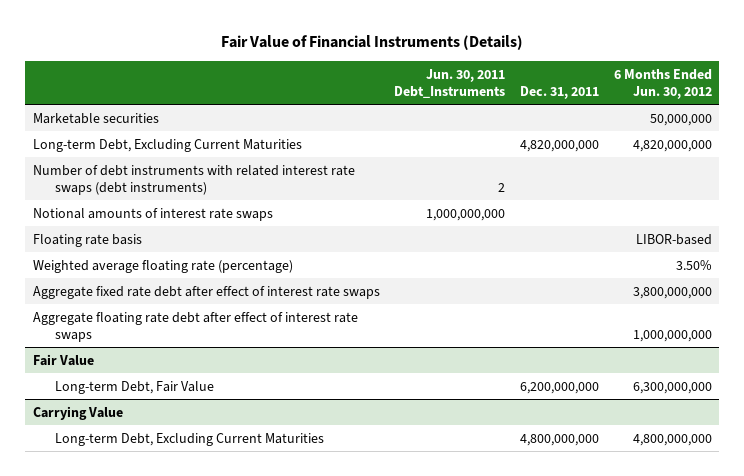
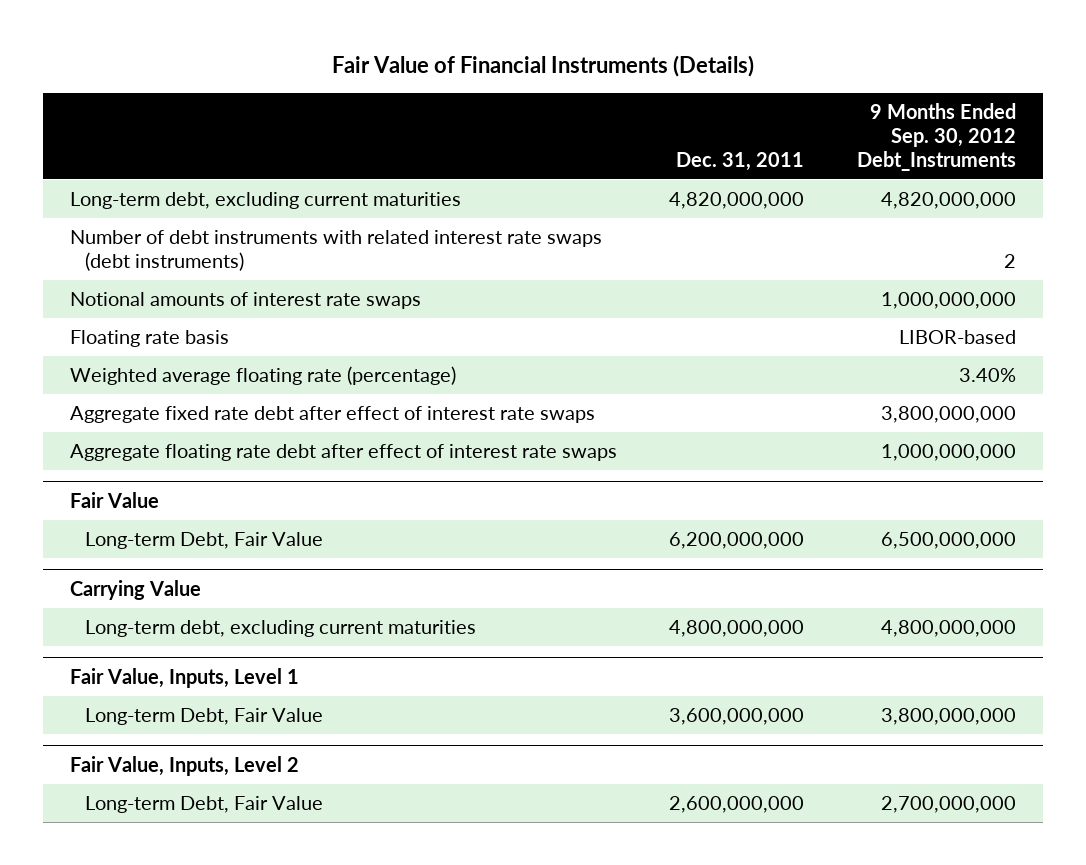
- | Jun. 30, 2011 Debt_Instruments | Dec. 31, 2011 | 6 Months Ended Jun. 30, 2012
+ | Dec. 31, 2011 | 9 Months Ended Sep. 30, 2012 Debt_Instruments
- Marketable securities | | | 50,000,000
- Long-term Debt, Excluding Current Maturities | | 4,820,000,000 | 4,820,000,000
+ Long-term debt, excluding current maturities | 4,820,000,000 | 4,820,000,000
@ Carrying Value
- Long-term Debt, Excluding Current Maturities | | 4,800,000,000 | 4,800,000,000
+ Long-term debt, excluding current maturities | 4,800,000,000 | 4,800,000,000
+ Fair Value, Inputs, Level 1
+ Long-term Debt, Fair Value | 3,600,000,000 | 3,800,000,000
+ Fair Value, Inputs, Level 2
+ Long-term Debt, Fair Value | 2,600,000,000 | 2,700,000,000

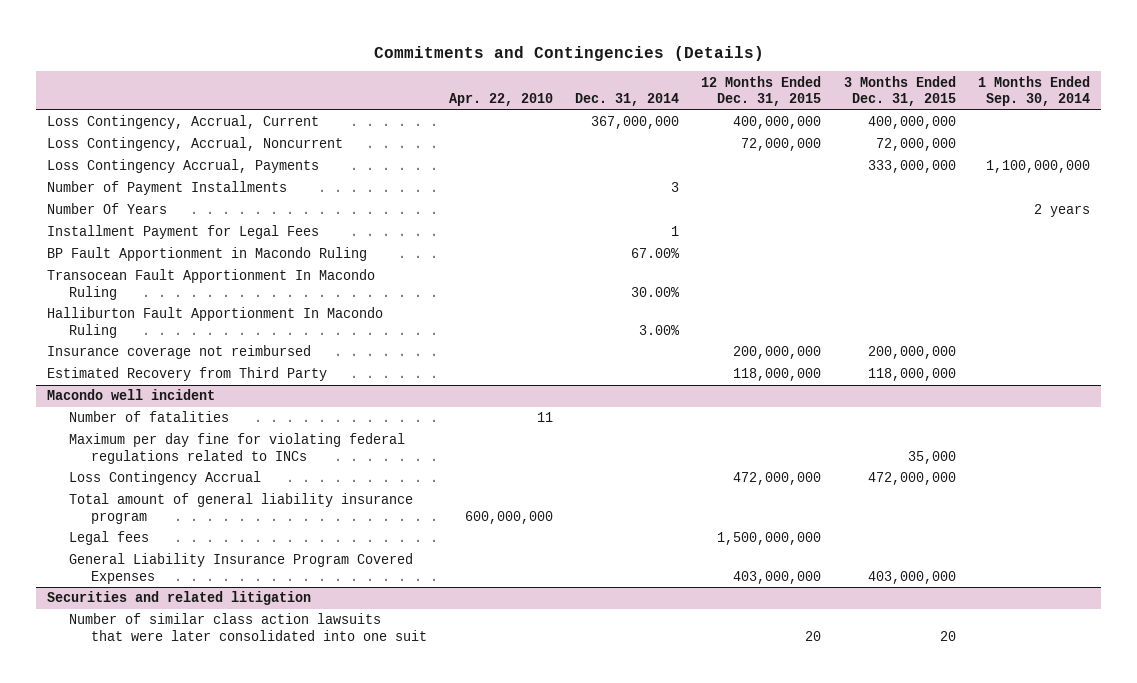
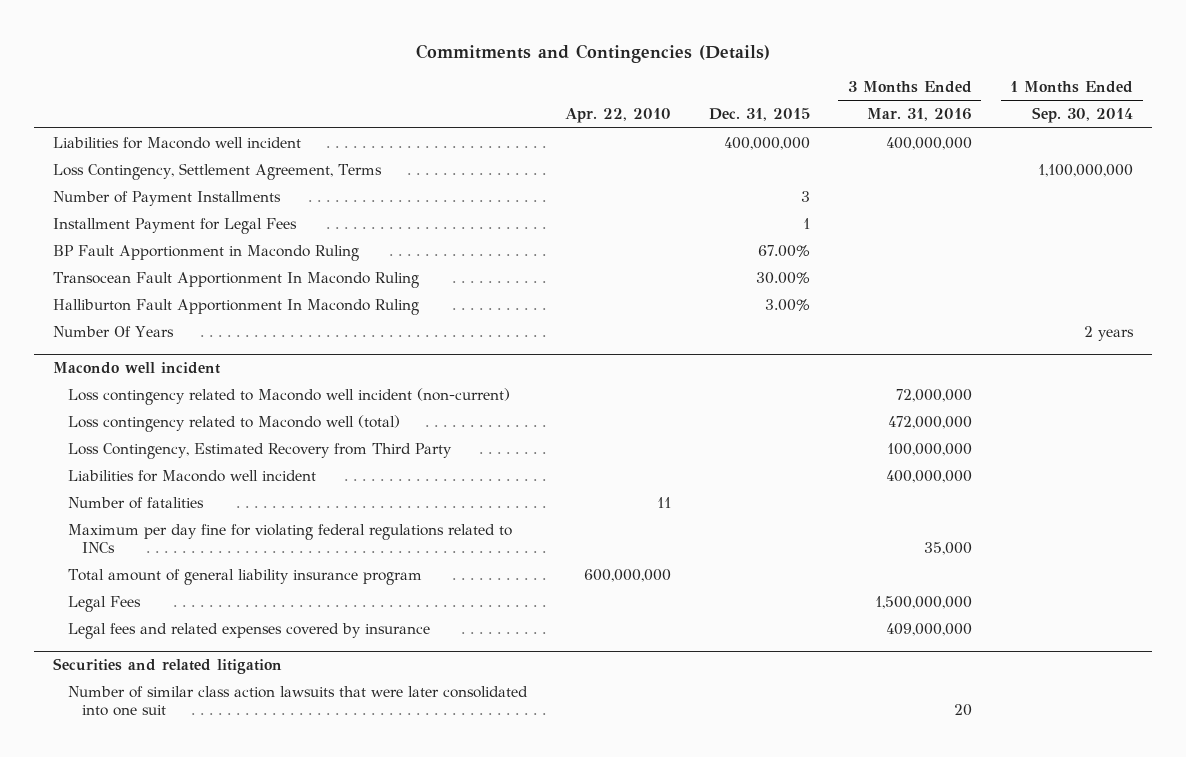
- | Apr. 22, 2010 | Dec. 31, 2014 | 12 Months Ended Dec. 31, 2015 | 3 Months Ended Dec. 31, 2015 | 1 Months Ended Sep. 30, 2014
+ | Apr. 22, 2010 | Dec. 31, 2015 | 3 Months Ended Mar. 31, 2016 | 1 Months Ended Sep. 30, 2014
- Loss Contingency, Accrual, Current | | 367,000,000 | 400,000,000 | 400,000,000 |
- Loss Contingency, Accrual, Noncurrent | | | 72,000,000 | 72,000,000 |
- Loss Contingency Accrual, Payments | | | | 333,000,000 | 1,100,000,000
+ Liabilities for Macondo well incident | | 400,000,000 | 400,000,000 |
+ Loss Contingency, Settlement Agreement, Terms | | | | 1,100,000,000
- Insurance coverage not reimbursed | | | 200,000,000 | 200,000,000 |
- Estimated Recovery from Third Party | | | 118,000,000 | 118,000,000 |
moved down: Number Of Years | | | | 2 years
@ Macondo well incident
+ Loss contingency related to Macondo well incident (non-current) | | | 72,000,000 |
+ Loss contingency related to Macondo well (total) | | | 472,000,000 |
+ Loss Contingency, Estimated Recovery from Third Party | | | 100,000,000 |
+ Liabilities for Macondo well incident | | | 400,000,000 |
- Loss Contingency Accrual | | | 472,000,000 | 472,000,000 |
- Legal fees | | | 1,500,000,000 | |
- General Liability Insurance Program Covered Expenses | | | 403,000,000 | 403,000,000 |
+ Legal Fees | | | 1,500,000,000 |
+ Legal fees and related expenses covered by insurance | | | 409,000,000 |

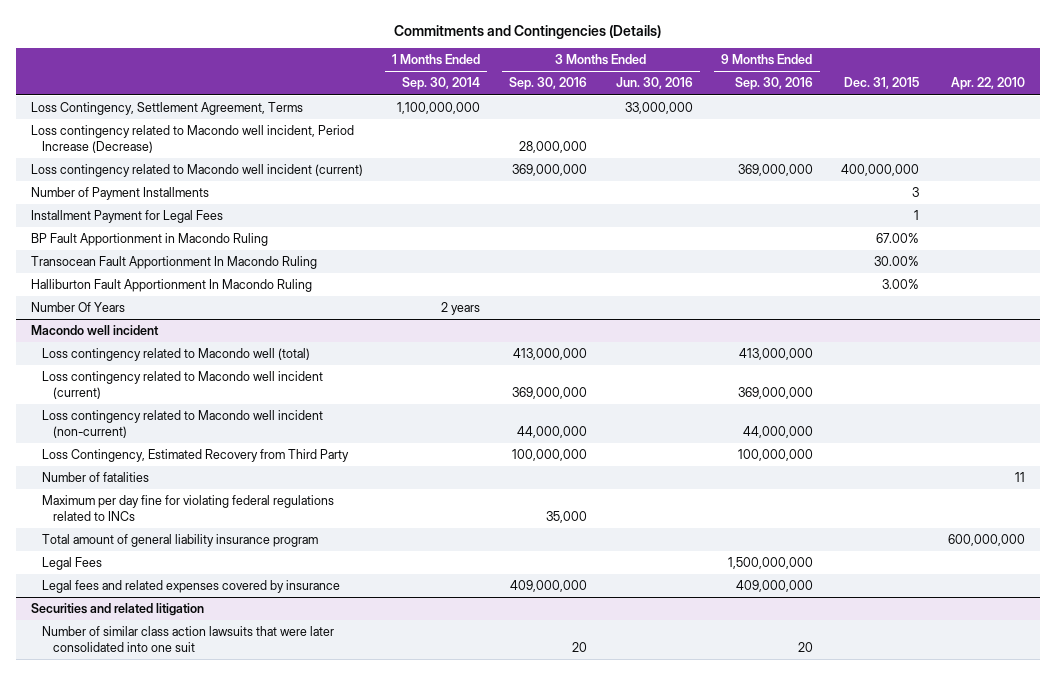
- | Apr. 22, 2010 | Dec. 31, 2015 | 3 Months Ended Mar. 31, 2016 | 1 Months Ended Sep. 30, 2014
+ | 1 Months Ended Sep. 30, 2014 | 3 Months Ended Sep. 30, 2016 | 3 Months Ended Jun. 30, 2016 | 9 Months Ended Sep. 30, 2016 | Dec. 31, 2015 | Apr. 22, 2010
- Liabilities for Macondo well incident | | 400,000,000 | 400,000,000 |
+ Loss contingency related to Macondo well incident, Period Increase (Decrease) | | 28,000,000 | | | |
+ Loss contingency related to Macondo well incident (current) | | 369,000,000 | | 369,000,000 | 400,000,000 |
@ Macondo well incident
+ Loss contingency related to Macondo well incident (current) | | 369,000,000 | | 369,000,000 | |
moved down: Loss contingency related to Macondo well incident (non-current) | | 44,000,000 | | 44,000,000 | |
- Liabilities for Macondo well incident | | | 400,000,000 |

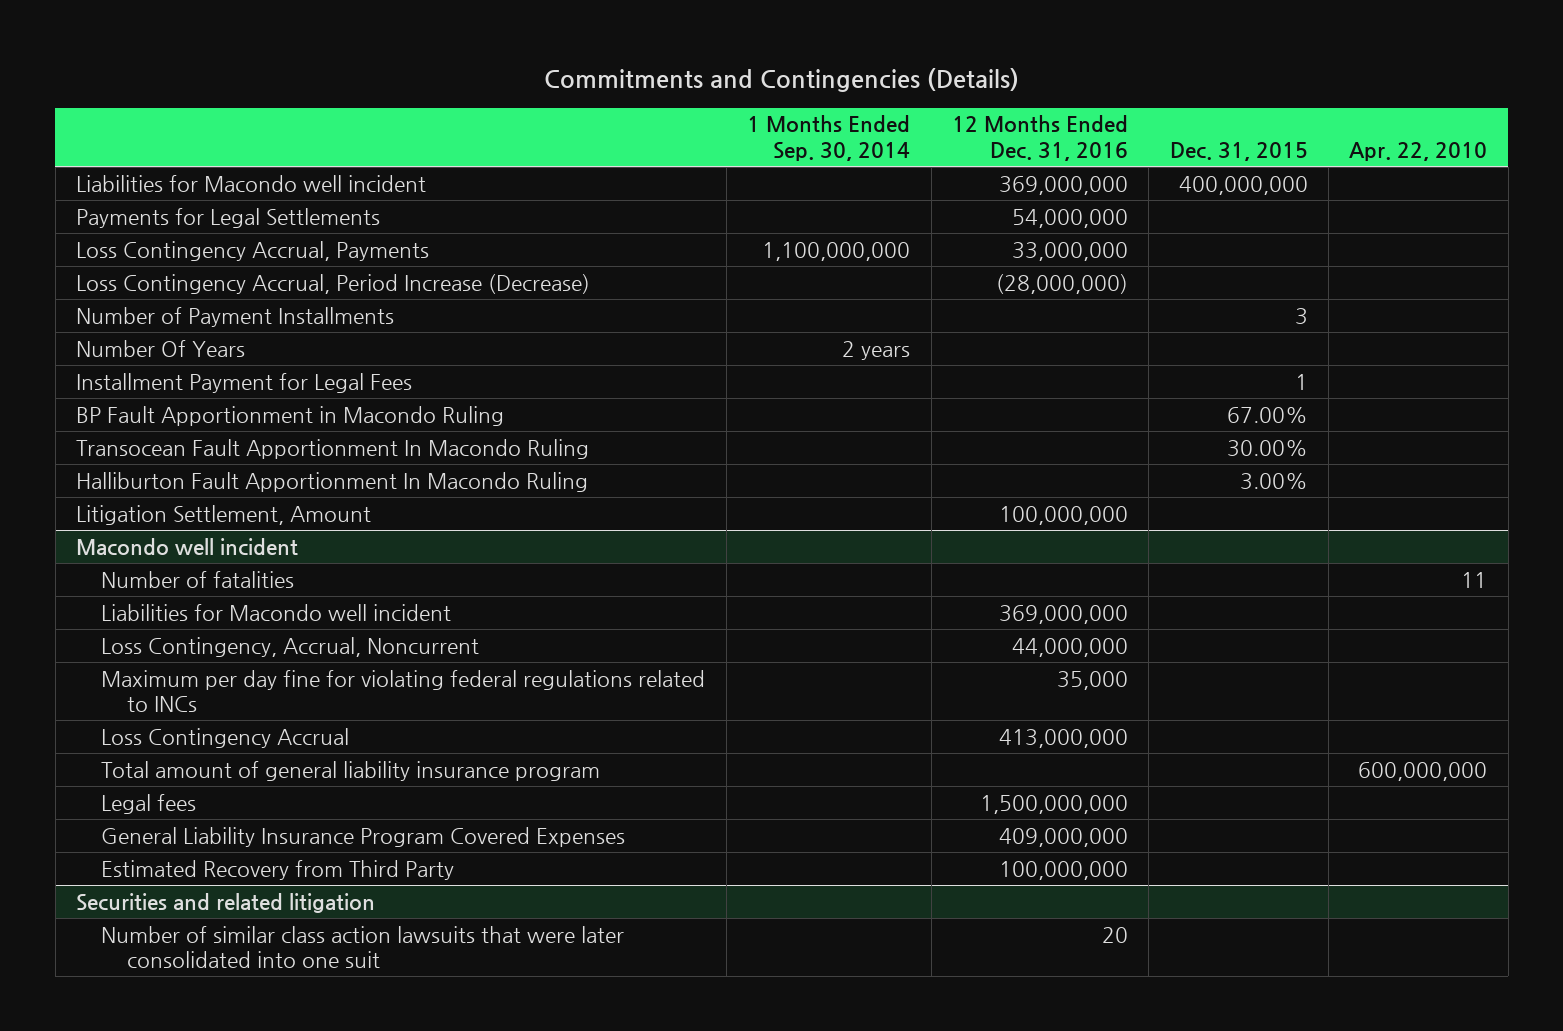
- | 1 Months Ended Sep. 30, 2014 | 3 Months Ended Sep. 30, 2016 | 3 Months Ended Jun. 30, 2016 | 9 Months Ended Sep. 30, 2016 | Dec. 31, 2015 | Apr. 22, 2010
+ | 1 Months Ended Sep. 30, 2014 | 12 Months Ended Dec. 31, 2016 | Dec. 31, 2015 | Apr. 22, 2010
- Loss Contingency, Settlement Agreement, Terms | 1,100,000,000 | | 33,000,000 | | |
- Loss contingency related to Macondo well incident, Period Increase (Decrease) | | 28,000,000 | | | |
- Loss contingency related to Macondo well incident (current) | | 369,000,000 | | 369,000,000 | 400,000,000 |
+ Liabilities for Macondo well incident | | 369,000,000 | 400,000,000 |
+ Payments for Legal Settlements | | 54,000,000 | |
+ Loss Contingency Accrual, Payments | 1,100,000,000 | 33,000,000 | |
+ Loss Contingency Accrual, Period Increase (Decrease) | | (28,000,000) | |
moved up: Number Of Years | 2 years | | |
+ Litigation Settlement, Amount | | 100,000,000 | |
@ Macondo well incident
- Loss contingency related to Macondo well (total) | | 413,000,000 | | 413,000,000 | |
- Loss contingency related to Macondo well incident (current) | | 369,000,000 | | 369,000,000 | |
- Loss contingency related to Macondo well incident (non-current) | | 44,000,000 | | 44,000,000 | |
- Loss Contingency, Estimated Recovery from Third Party | | 100,000,000 | | 100,000,000 | |
+ Liabilities for Macondo well incident | | 369,000,000 | |
+ Loss Contingency, Accrual, Noncurrent | | 44,000,000 | |
+ Loss Contingency Accrual | | 413,000,000 | |
- Legal Fees | | | | 1,500,000,000 | |
- Legal fees and related expenses covered by insurance | | 409,000,000 | | 409,000,000 | |
+ Legal fees | | 1,500,000,000 | |
+ General Liability Insurance Program Covered Expenses | | 409,000,000 | |
+ Estimated Recovery from Third Party | | 100,000,000 | |

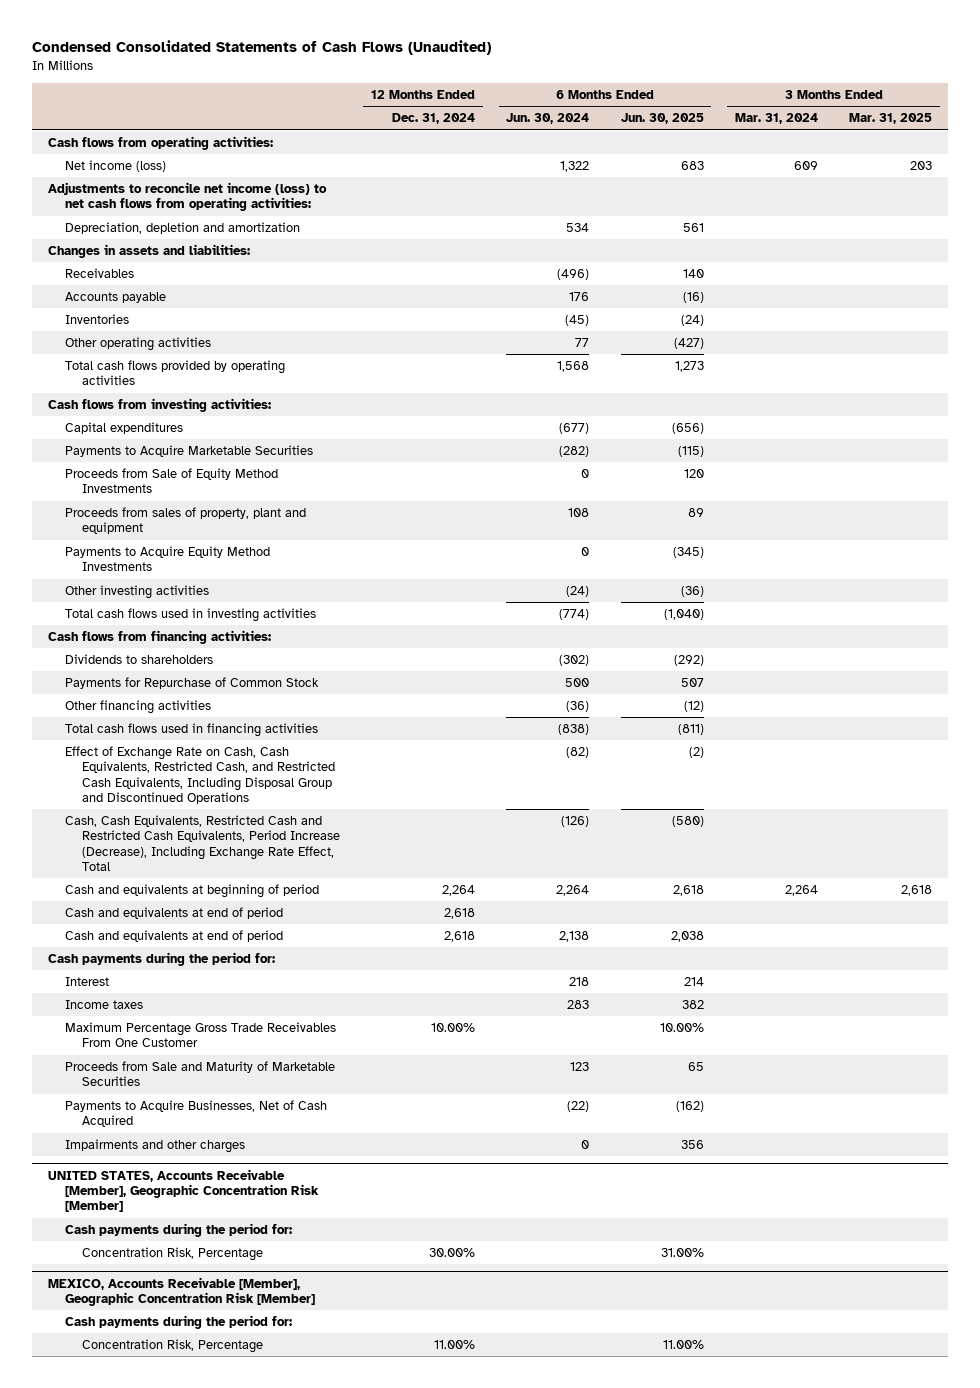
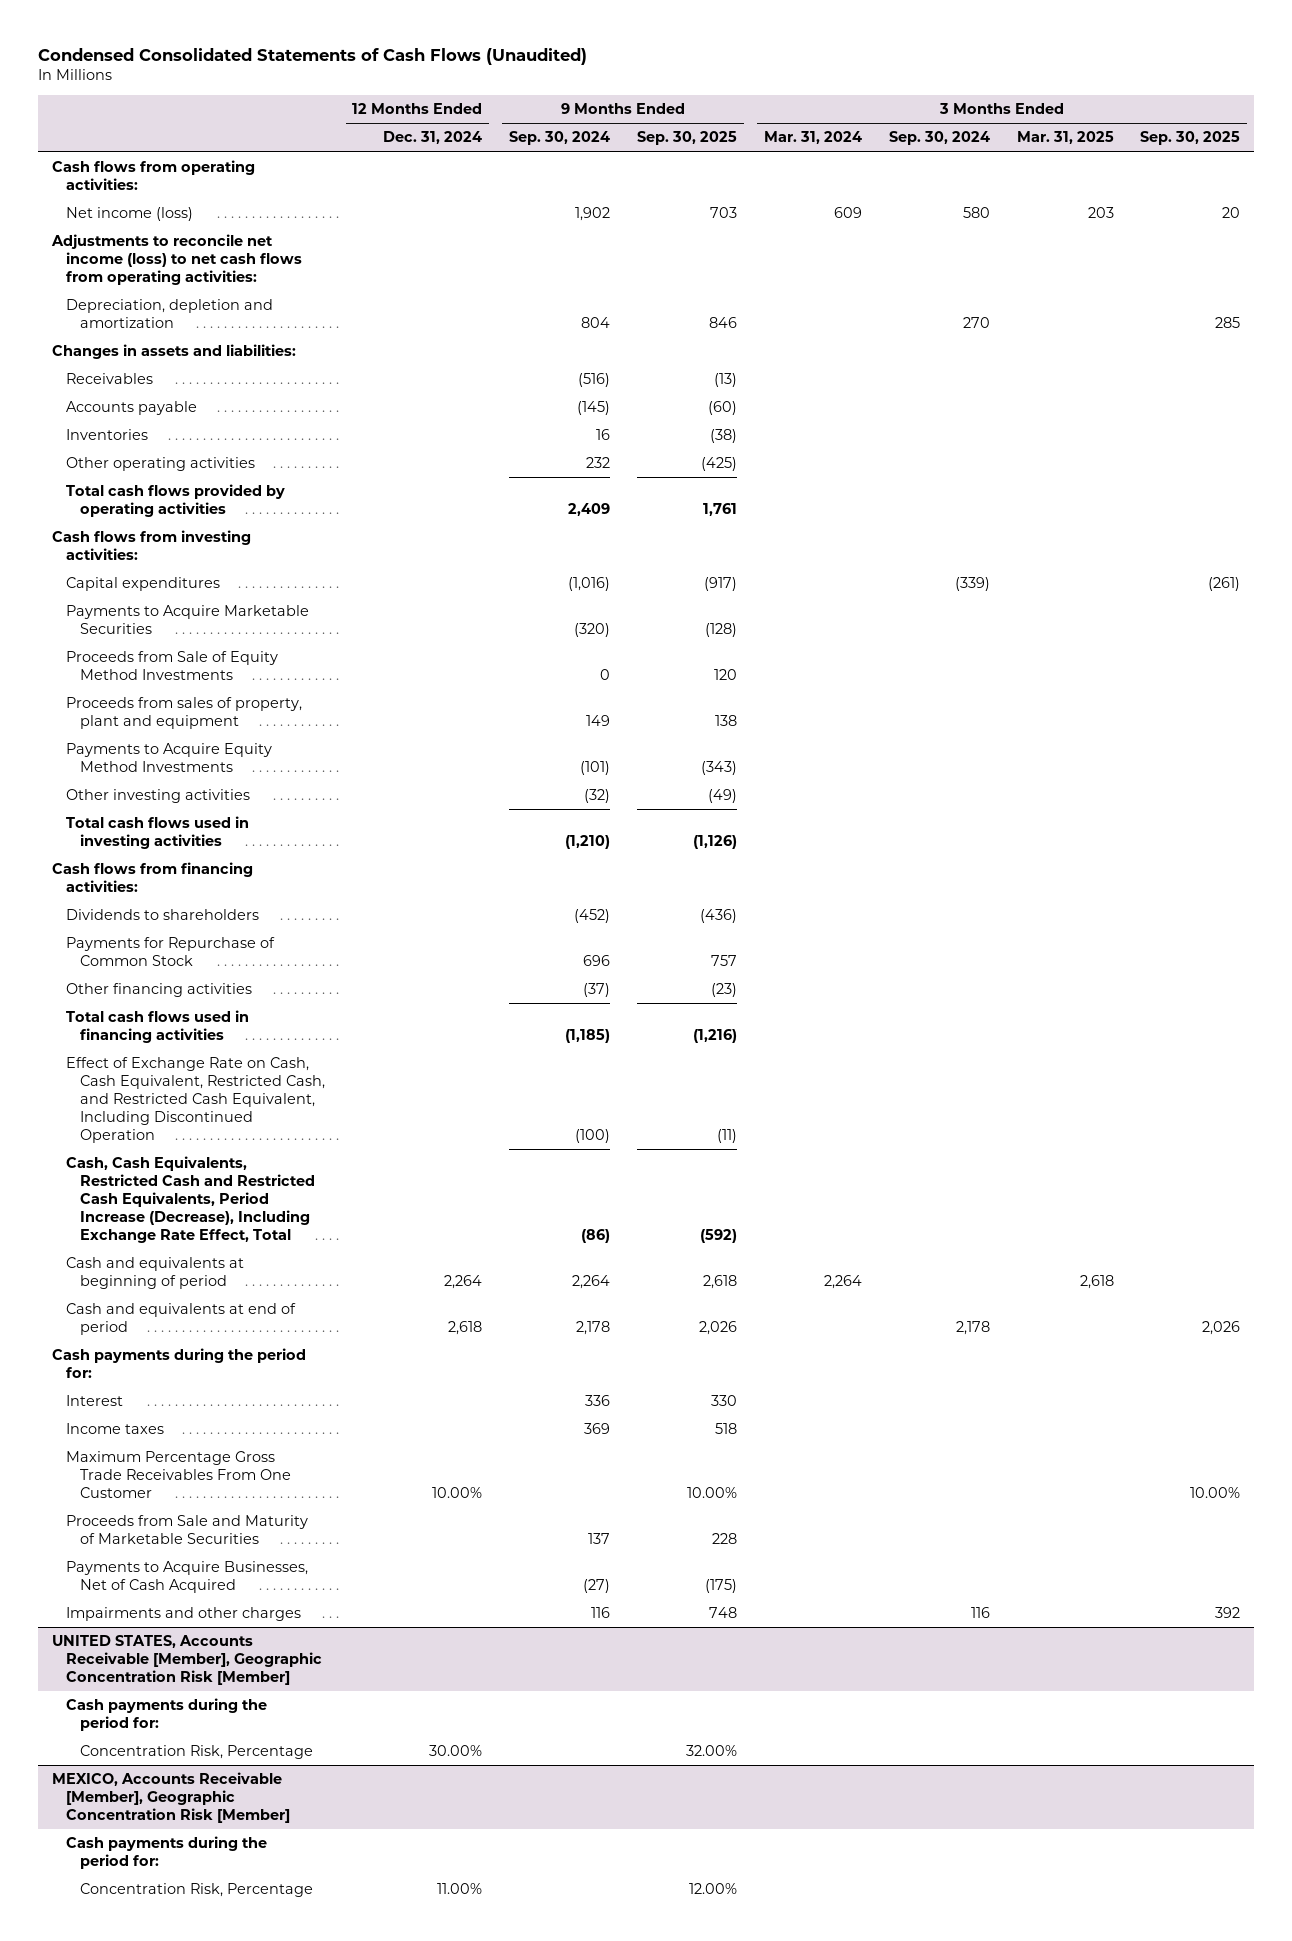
- | 12 Months Ended Dec. 31, 2024 | 6 Months Ended Jun. 30, 2024 | 6 Months Ended Jun. 30, 2025 | 3 Months Ended Mar. 31, 2024 | 3 Months Ended Mar. 31, 2025
+ | 12 Months Ended Dec. 31, 2024 | 9 Months Ended Sep. 30, 2024 | 9 Months Ended Sep. 30, 2025 | 3 Months Ended Mar. 31, 2024 | 3 Months Ended Sep. 30, 2024 | 3 Months Ended Mar. 31, 2025 | 3 Months Ended Sep. 30, 2025
- Effect of Exchange Rate on Cash, Cash Equivalents, Restricted Cash, and Restricted Cash Equivalents, Including Disposal Group and Discontinued Operations | | (82) | (2) | |
+ Effect of Exchange Rate on Cash, Cash Equivalent, Restricted Cash, and Restricted Cash Equivalent, Including Discontinued Operation | | (100) | (11) | | | |
- Cash and equivalents at end of period | 2,618 | 2,138 | 2,038 | |

